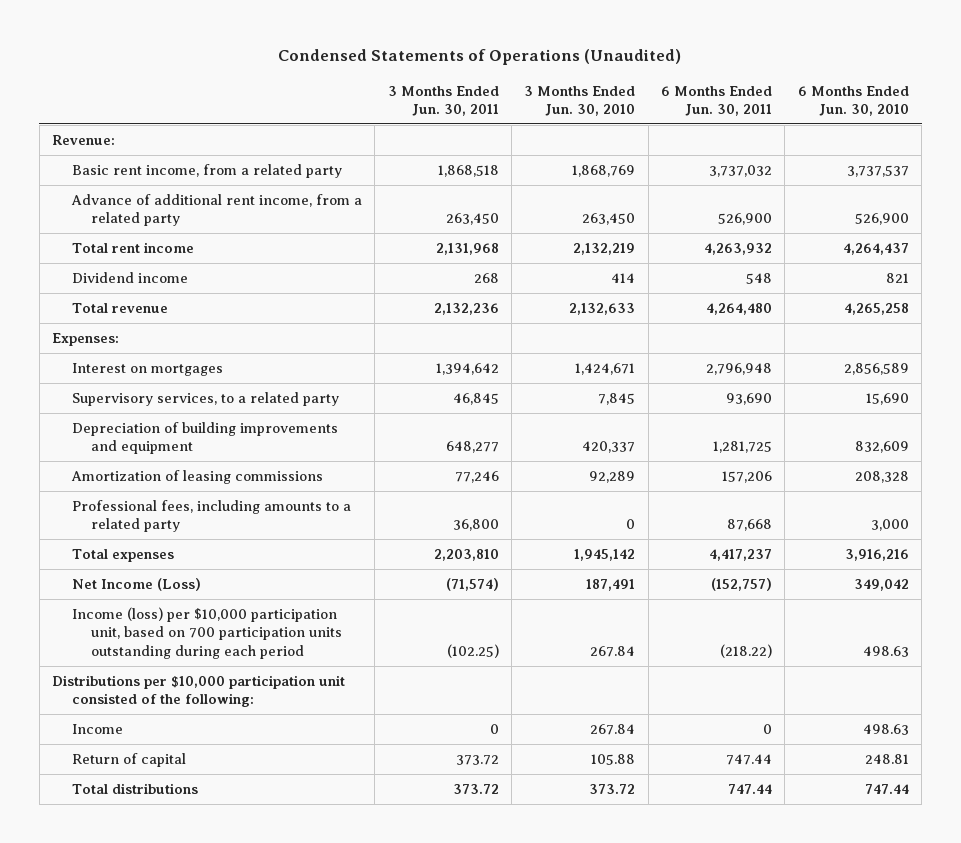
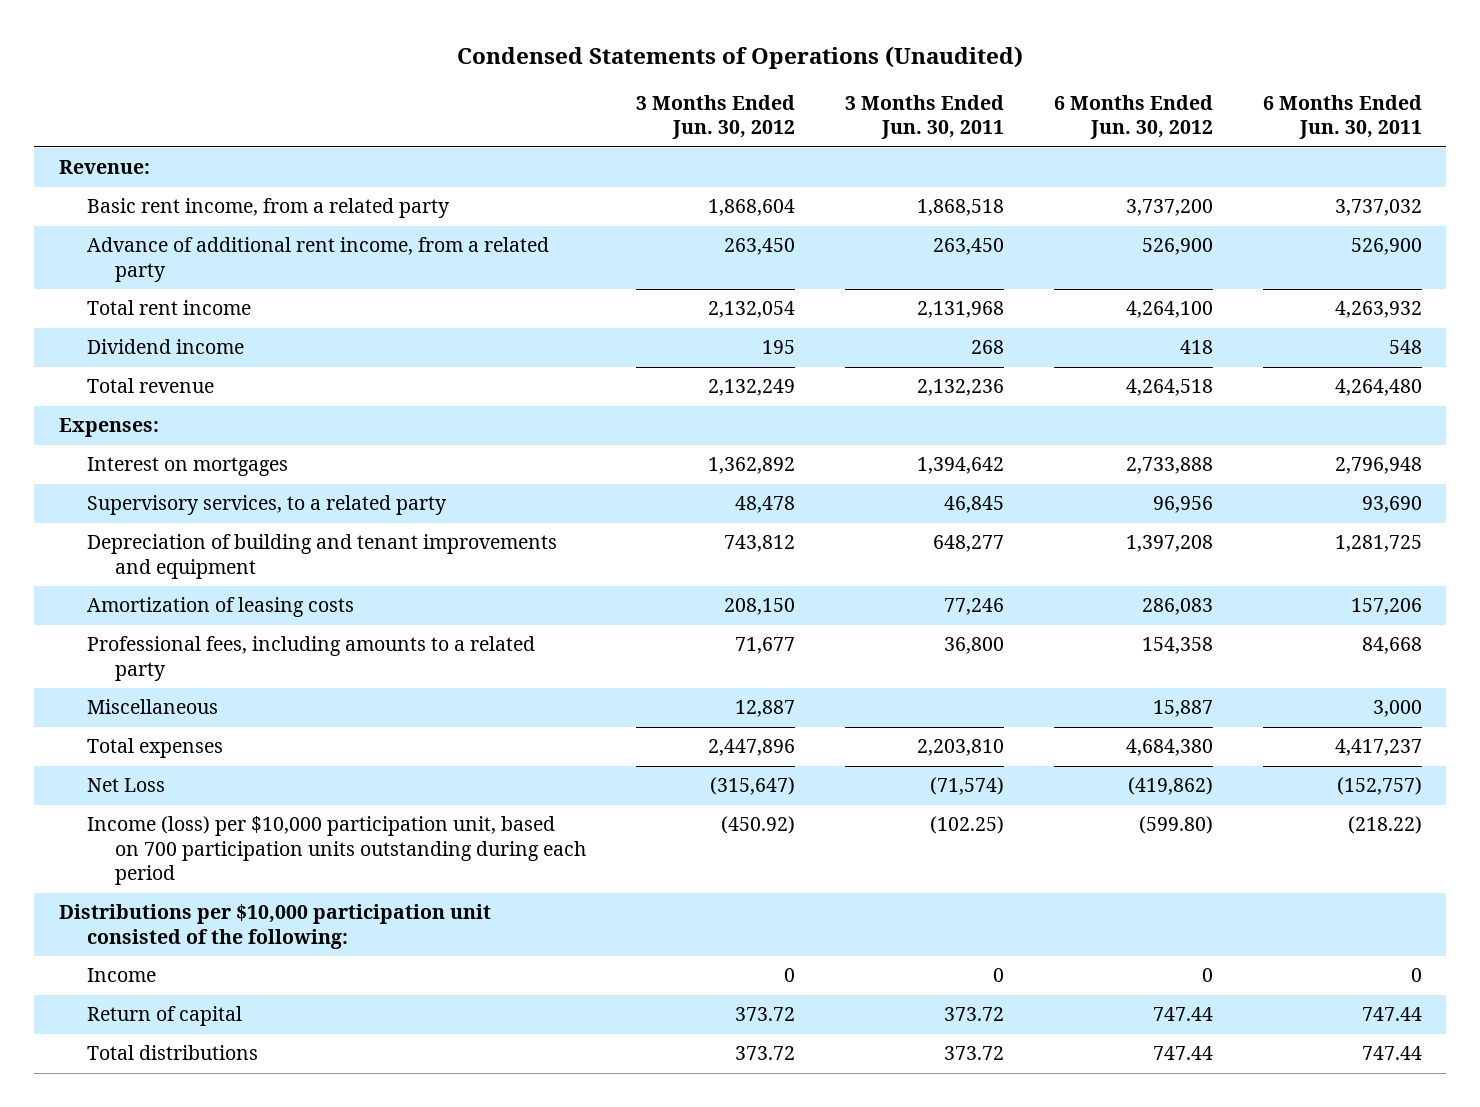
- | 3 Months Ended Jun. 30, 2011 | 3 Months Ended Jun. 30, 2010 | 6 Months Ended Jun. 30, 2011 | 6 Months Ended Jun. 30, 2010
+ | 3 Months Ended Jun. 30, 2012 | 3 Months Ended Jun. 30, 2011 | 6 Months Ended Jun. 30, 2012 | 6 Months Ended Jun. 30, 2011
- Depreciation of building improvements and equipment | 648,277 | 420,337 | 1,281,725 | 832,609
- Amortization of leasing commissions | 77,246 | 92,289 | 157,206 | 208,328
- Professional fees, including amounts to a related party | 36,800 | 0 | 87,668 | 3,000
+ Depreciation of building and tenant improvements and equipment | 743,812 | 648,277 | 1,397,208 | 1,281,725
+ Amortization of leasing costs | 208,150 | 77,246 | 286,083 | 157,206
+ Professional fees, including amounts to a related party | 71,677 | 36,800 | 154,358 | 84,668
+ Miscellaneous | 12,887 | | 15,887 | 3,000
- Net Income (Loss) | (71,574) | 187,491 | (152,757) | 349,042
+ Net Loss | (315,647) | (71,574) | (419,862) | (152,757)

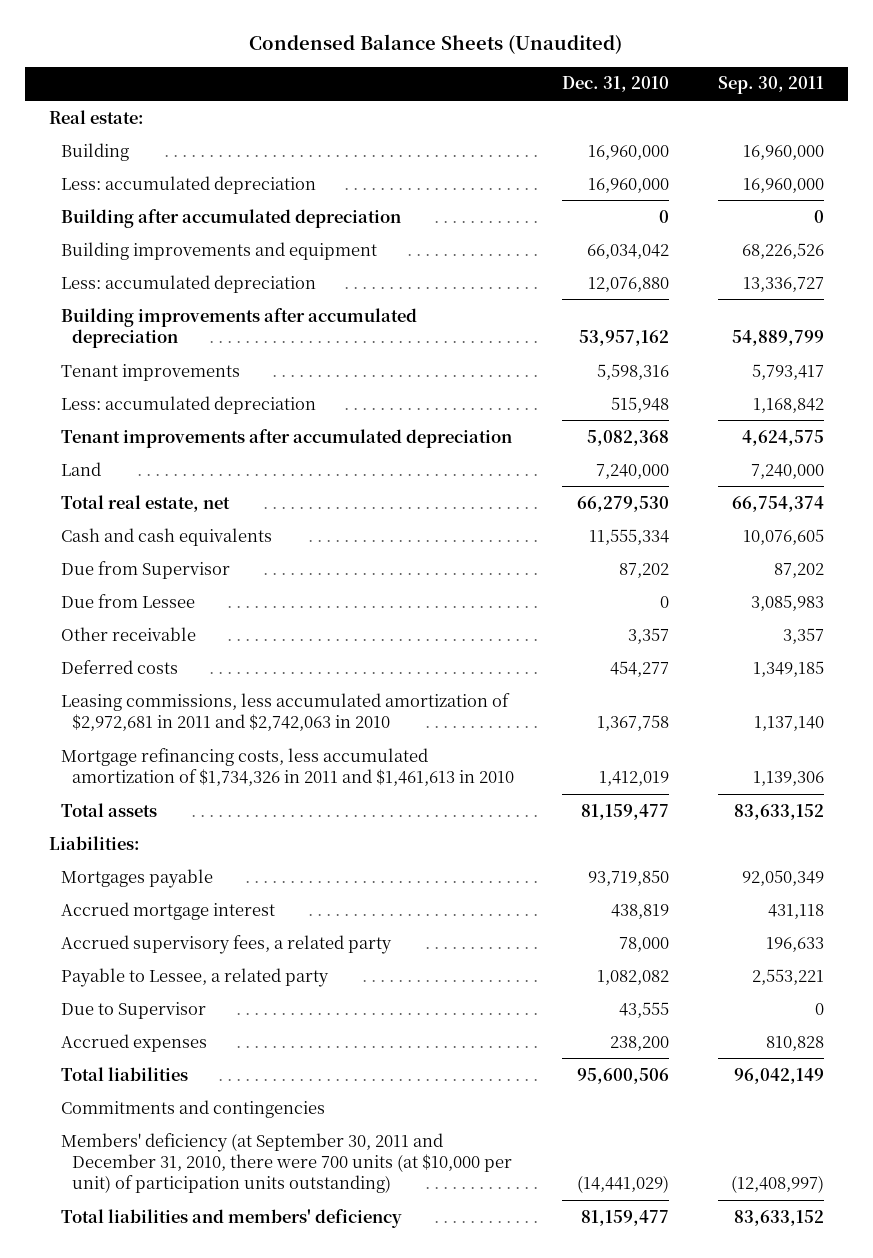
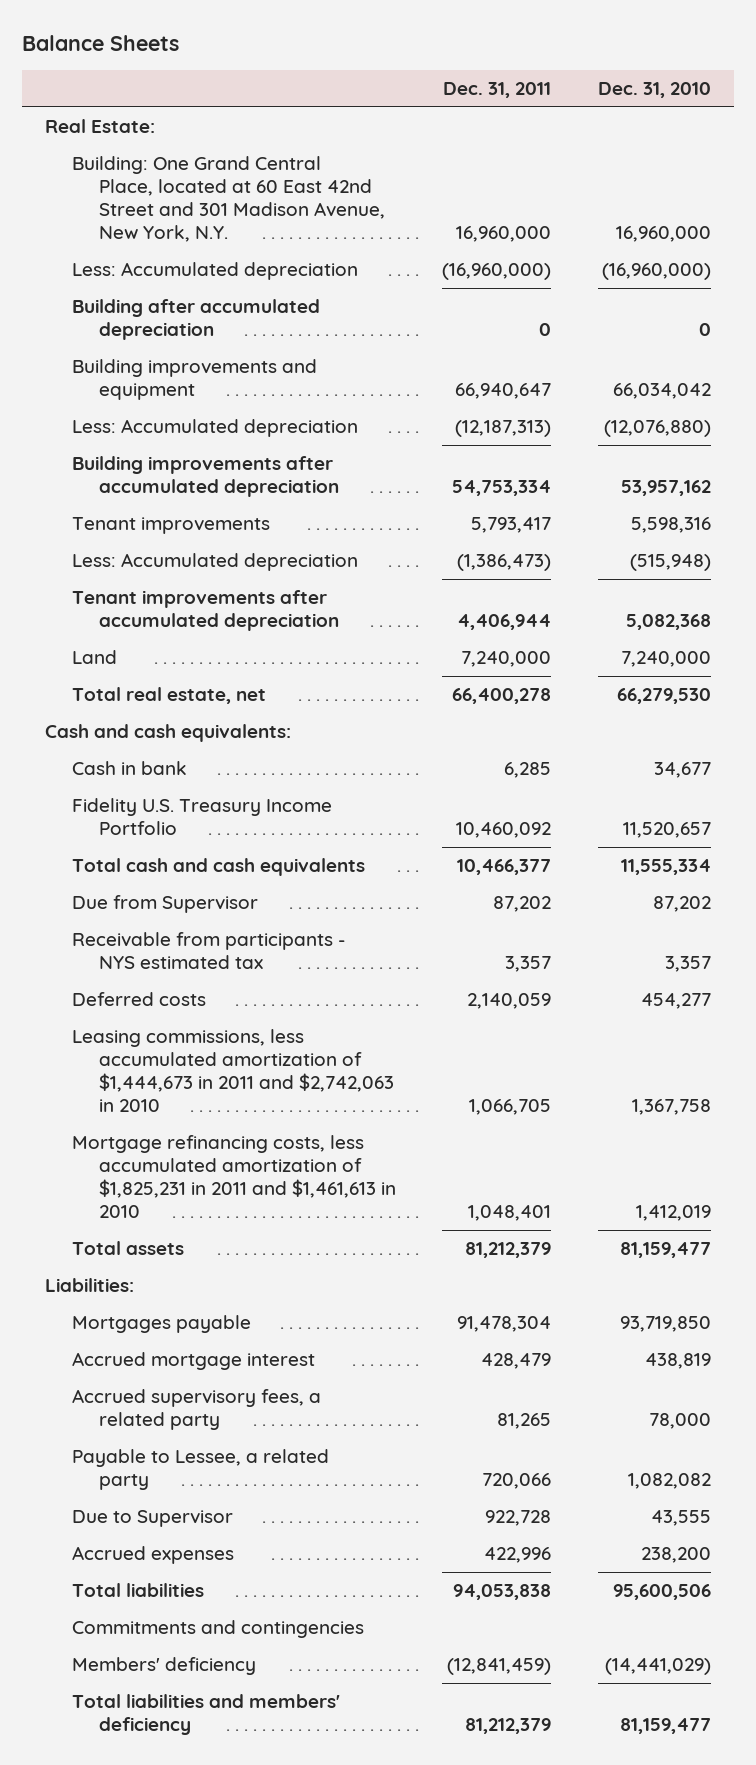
- Condensed Balance Sheets (Unaudited)
+ Balance Sheets
- | Dec. 31, 2010 | Sep. 30, 2011
+ | Dec. 31, 2011 | Dec. 31, 2010
- Real estate:
- Building | 16,960,000 | 16,960,000
- Less: accumulated depreciation | 16,960,000 | 16,960,000
+ Real Estate:
+ Building: One Grand Central Place, located at 60 East 42nd Street and 301 Madison Avenue, New York, N.Y. | 16,960,000 | 16,960,000
+ Less: Accumulated depreciation | (16,960,000) | (16,960,000)
- Less: accumulated depreciation | 12,076,880 | 13,336,727
+ Less: Accumulated depreciation | (12,187,313) | (12,076,880)
- Less: accumulated depreciation | 515,948 | 1,168,842
+ Less: Accumulated depreciation | (1,386,473) | (515,948)
- Cash and cash equivalents | 11,555,334 | 10,076,605
+ Cash and cash equivalents:
+ Cash in bank | 6,285 | 34,677
+ Fidelity U.S. Treasury Income Portfolio | 10,460,092 | 11,520,657
+ Total cash and cash equivalents | 10,466,377 | 11,555,334
- Due from Lessee | 0 | 3,085,983
- Other receivable | 3,357 | 3,357
+ Receivable from participants - NYS estimated tax | 3,357 | 3,357
- Leasing commissions, less accumulated amortization of $2,972,681 in 2011 and $2,742,063 in 2010 | 1,367,758 | 1,137,140
- Mortgage refinancing costs, less accumulated amortization of $1,734,326 in 2011 and $1,461,613 in 2010 | 1,412,019 | 1,139,306
+ Leasing commissions, less accumulated amortization of $1,444,673 in 2011 and $2,742,063 in 2010 | 1,066,705 | 1,367,758
+ Mortgage refinancing costs, less accumulated amortization of $1,825,231 in 2011 and $1,461,613 in 2010 | 1,048,401 | 1,412,019
- Members' deficiency (at September 30, 2011 and December 31, 2010, there were 700 units (at $10,000 per unit) of participation units outstanding) | (14,441,029) | (12,408,997)
+ Members' deficiency | (12,841,459) | (14,441,029)

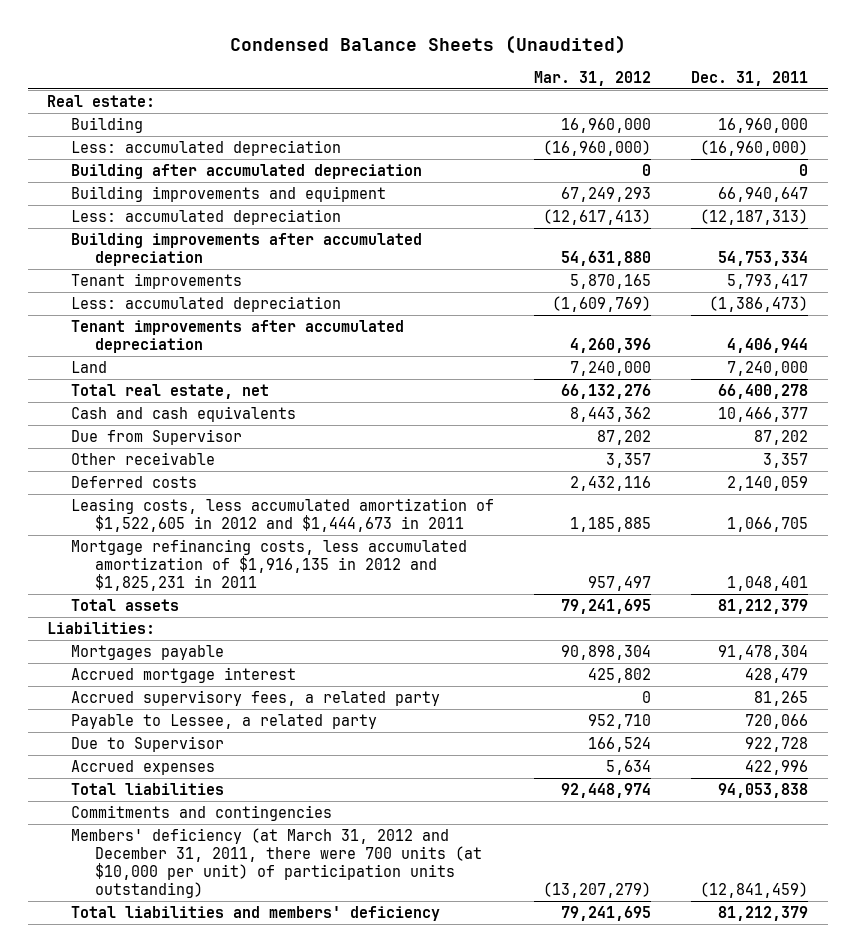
- Balance Sheets
+ Condensed Balance Sheets (Unaudited)
- | Dec. 31, 2011 | Dec. 31, 2010
+ | Mar. 31, 2012 | Dec. 31, 2011
- Real Estate:
- Building: One Grand Central Place, located at 60 East 42nd Street and 301 Madison Avenue, New York, N.Y. | 16,960,000 | 16,960,000
- Less: Accumulated depreciation | (16,960,000) | (16,960,000)
+ Real estate:
+ Building | 16,960,000 | 16,960,000
+ Less: accumulated depreciation | (16,960,000) | (16,960,000)
- Less: Accumulated depreciation | (12,187,313) | (12,076,880)
+ Less: accumulated depreciation | (12,617,413) | (12,187,313)
- Less: Accumulated depreciation | (1,386,473) | (515,948)
+ Less: accumulated depreciation | (1,609,769) | (1,386,473)
- Cash and cash equivalents:
- Cash in bank | 6,285 | 34,677
- Fidelity U.S. Treasury Income Portfolio | 10,460,092 | 11,520,657
- Total cash and cash equivalents | 10,466,377 | 11,555,334
+ Cash and cash equivalents | 8,443,362 | 10,466,377
- Receivable from participants - NYS estimated tax | 3,357 | 3,357
+ Other receivable | 3,357 | 3,357
- Leasing commissions, less accumulated amortization of $1,444,673 in 2011 and $2,742,063 in 2010 | 1,066,705 | 1,367,758
- Mortgage refinancing costs, less accumulated amortization of $1,825,231 in 2011 and $1,461,613 in 2010 | 1,048,401 | 1,412,019
+ Leasing costs, less accumulated amortization of $1,522,605 in 2012 and $1,444,673 in 2011 | 1,185,885 | 1,066,705
+ Mortgage refinancing costs, less accumulated amortization of $1,916,135 in 2012 and $1,825,231 in 2011 | 957,497 | 1,048,401
- Members' deficiency | (12,841,459) | (14,441,029)
+ Members' deficiency (at March 31, 2012 and December 31, 2011, there were 700 units (at $10,000 per unit) of participation units outstanding) | (13,207,279) | (12,841,459)

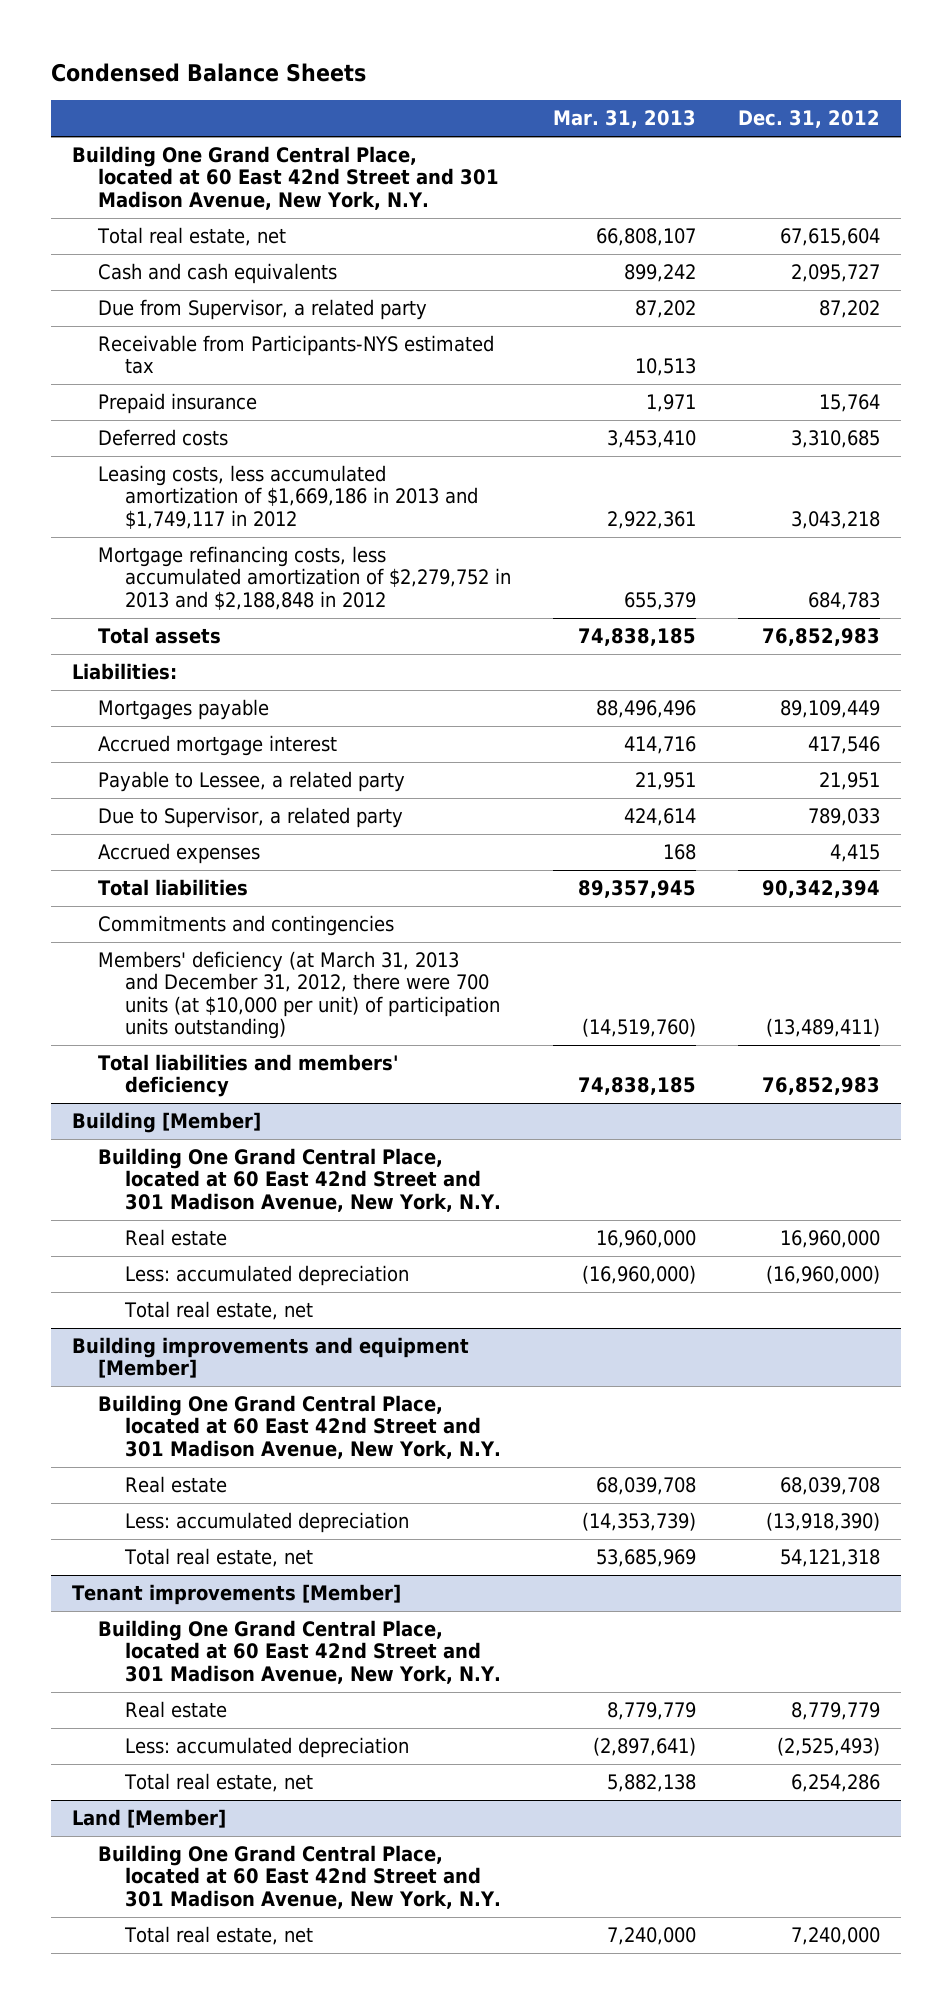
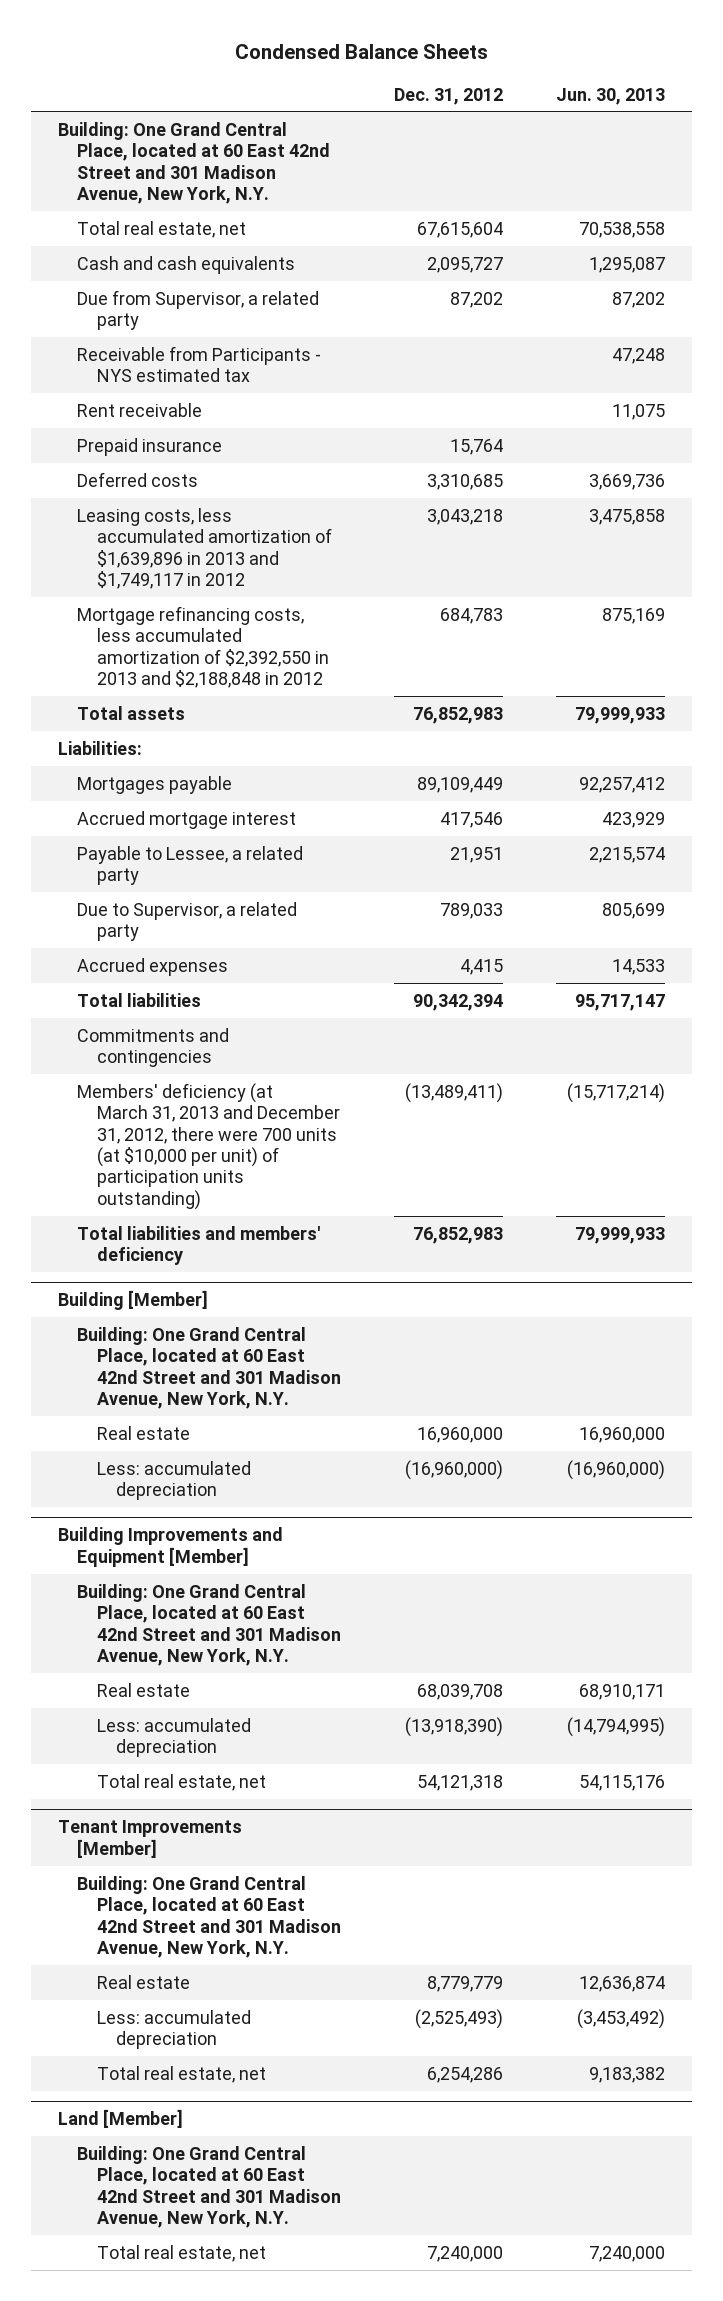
- | Mar. 31, 2013 | Dec. 31, 2012
+ | Dec. 31, 2012 | Jun. 30, 2013
- Building One Grand Central Place, located at 60 East 42nd Street and 301 Madison Avenue, New York, N.Y.
+ Building: One Grand Central Place, located at 60 East 42nd Street and 301 Madison Avenue, New York, N.Y.
- Receivable from Participants-NYS estimated tax | 10,513 |
+ Receivable from Participants - NYS estimated tax | | 47,248
+ Rent receivable | | 11,075
- Leasing costs, less accumulated amortization of $1,669,186 in 2013 and $1,749,117 in 2012 | 2,922,361 | 3,043,218
- Mortgage refinancing costs, less accumulated amortization of $2,279,752 in 2013 and $2,188,848 in 2012 | 655,379 | 684,783
+ Leasing costs, less accumulated amortization of $1,639,896 in 2013 and $1,749,117 in 2012 | 3,043,218 | 3,475,858
+ Mortgage refinancing costs, less accumulated amortization of $2,392,550 in 2013 and $2,188,848 in 2012 | 684,783 | 875,169
@ Building [Member]
- Building One Grand Central Place, located at 60 East 42nd Street and 301 Madison Avenue, New York, N.Y.
+ Building: One Grand Central Place, located at 60 East 42nd Street and 301 Madison Avenue, New York, N.Y.
- Total real estate, net
- Building improvements and equipment [Member]
- Building One Grand Central Place, located at 60 East 42nd Street and 301 Madison Avenue, New York, N.Y.
+ Building Improvements and Equipment [Member]
+ Building: One Grand Central Place, located at 60 East 42nd Street and 301 Madison Avenue, New York, N.Y.
- Tenant improvements [Member]
- Building One Grand Central Place, located at 60 East 42nd Street and 301 Madison Avenue, New York, N.Y.
+ Tenant Improvements [Member]
+ Building: One Grand Central Place, located at 60 East 42nd Street and 301 Madison Avenue, New York, N.Y.
@ Land [Member]
- Building One Grand Central Place, located at 60 East 42nd Street and 301 Madison Avenue, New York, N.Y.
+ Building: One Grand Central Place, located at 60 East 42nd Street and 301 Madison Avenue, New York, N.Y.

